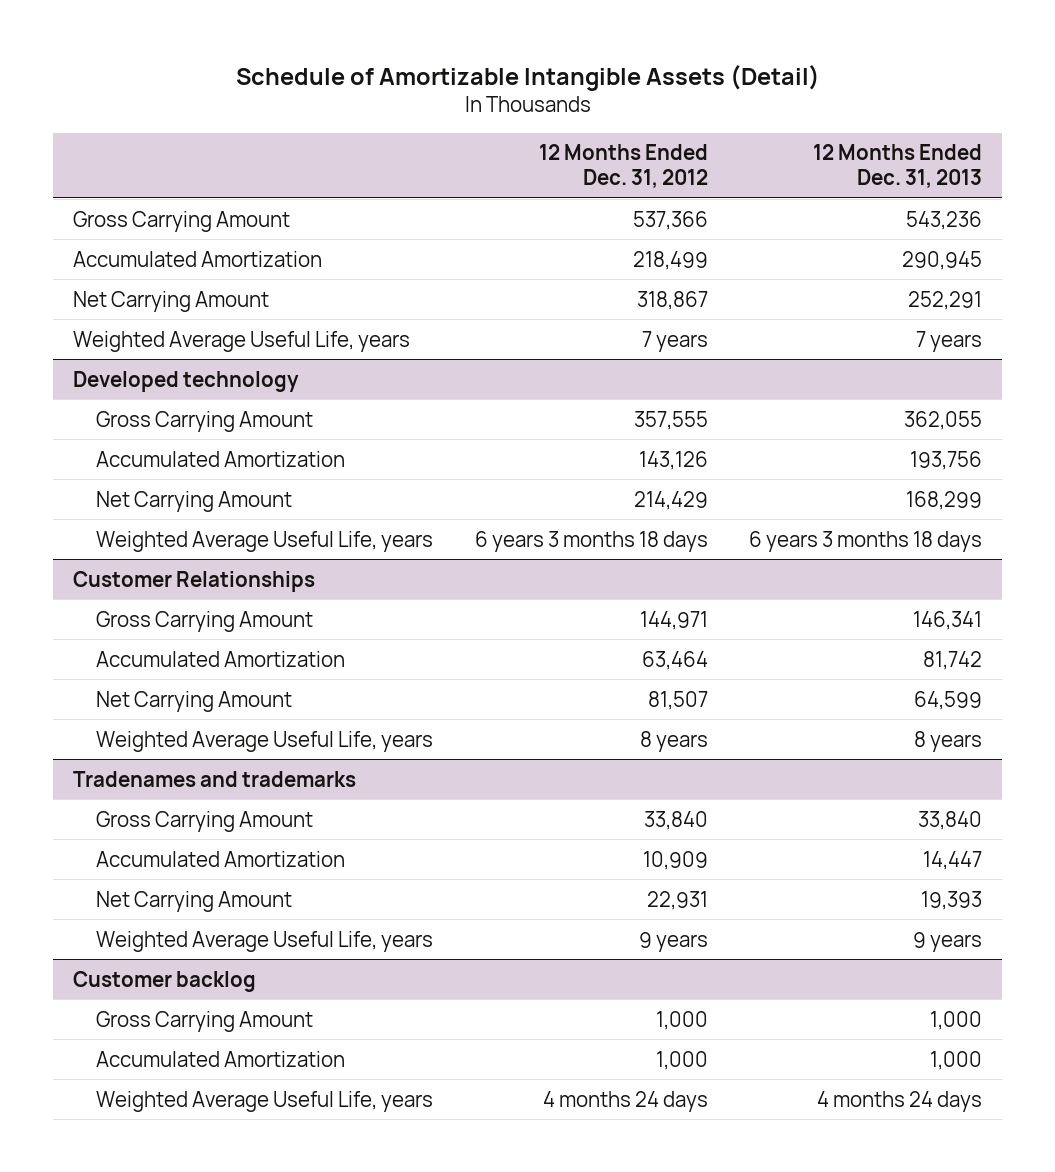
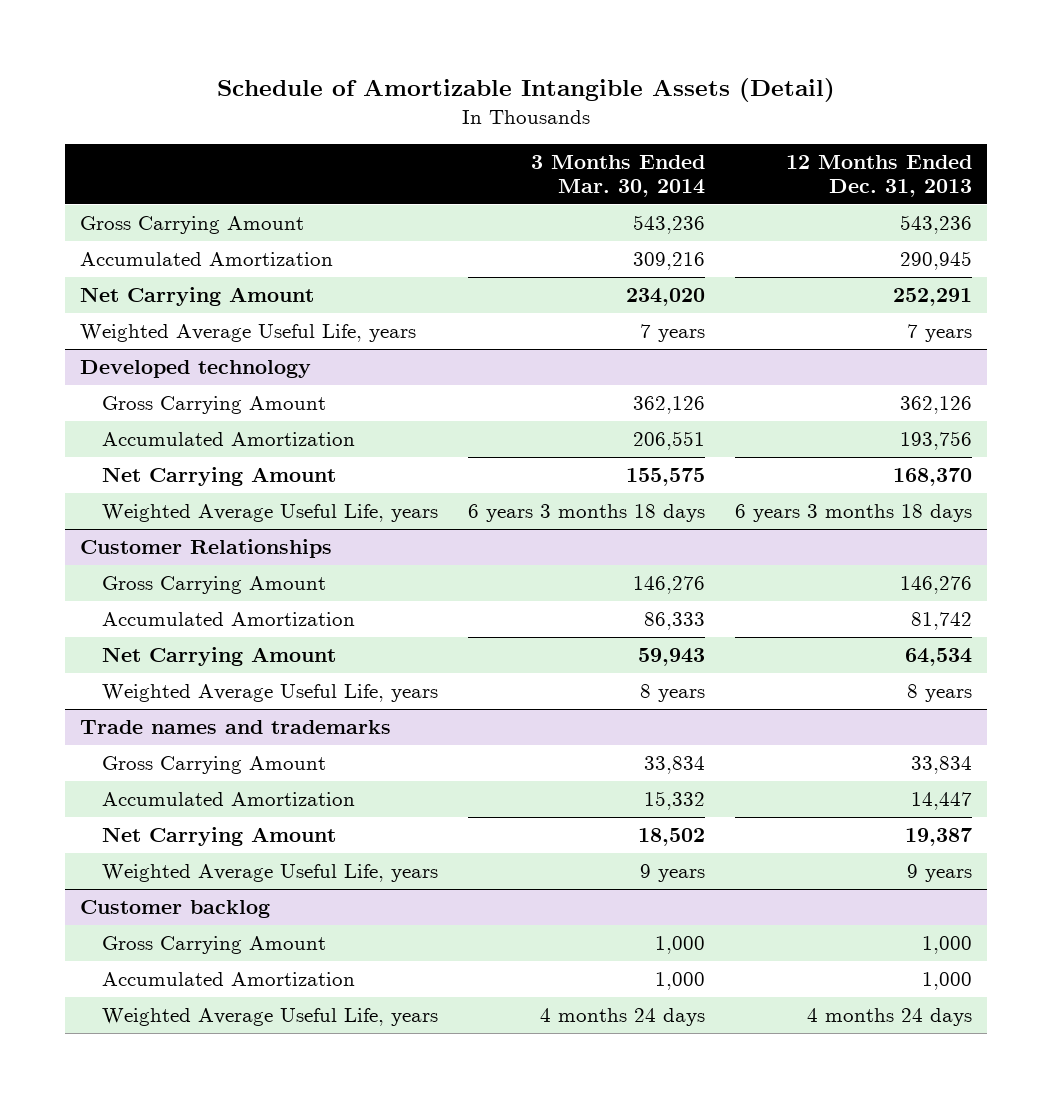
- | 12 Months Ended Dec. 31, 2012 | 12 Months Ended Dec. 31, 2013
+ | 3 Months Ended Mar. 30, 2014 | 12 Months Ended Dec. 31, 2013
@ Developed technology
- Gross Carrying Amount | 357,555 | 362,055
+ Gross Carrying Amount | 362,126 | 362,126
- Net Carrying Amount | 214,429 | 168,299
+ Net Carrying Amount | 155,575 | 168,370
@ Customer Relationships
- Gross Carrying Amount | 144,971 | 146,341
+ Gross Carrying Amount | 146,276 | 146,276
- Net Carrying Amount | 81,507 | 64,599
+ Net Carrying Amount | 59,943 | 64,534
- Tradenames and trademarks
- Gross Carrying Amount | 33,840 | 33,840
+ Trade names and trademarks
+ Gross Carrying Amount | 33,834 | 33,834
- Net Carrying Amount | 22,931 | 19,393
+ Net Carrying Amount | 18,502 | 19,387

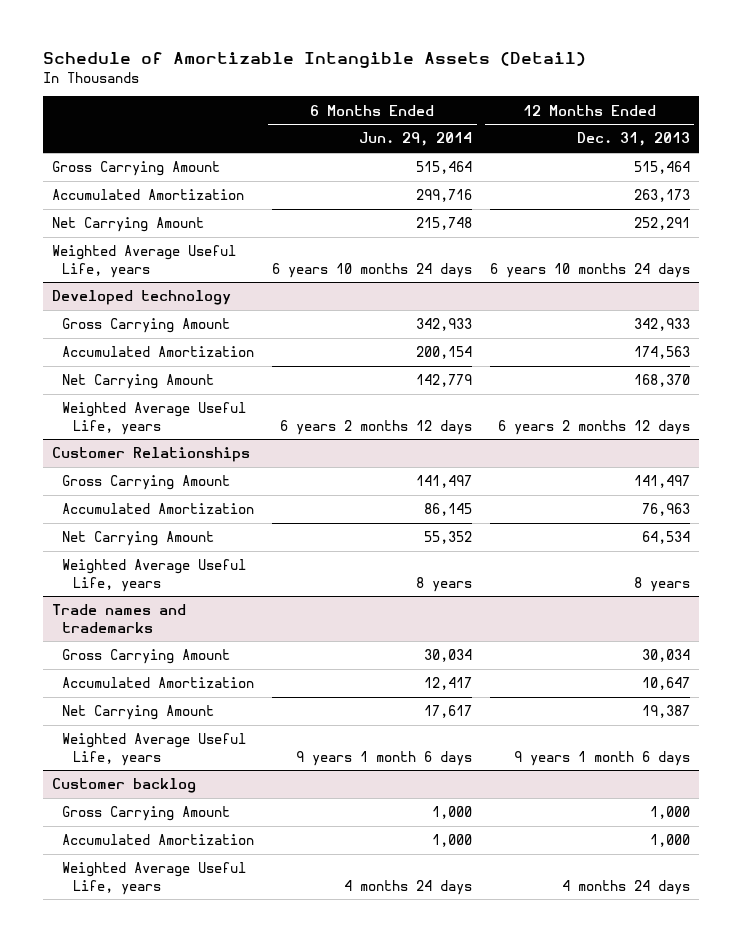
- | 3 Months Ended Mar. 30, 2014 | 12 Months Ended Dec. 31, 2013
+ | 6 Months Ended Jun. 29, 2014 | 12 Months Ended Dec. 31, 2013
- Gross Carrying Amount | 543,236 | 543,236
- Accumulated Amortization | 309,216 | 290,945
+ Gross Carrying Amount | 515,464 | 515,464
+ Accumulated Amortization | 299,716 | 263,173
- Weighted Average Useful Life, years | 7 years | 7 years
+ Weighted Average Useful Life, years | 6 years 10 months 24 days | 6 years 10 months 24 days
@ Developed technology
- Gross Carrying Amount | 362,126 | 362,126
- Accumulated Amortization | 206,551 | 193,756
+ Gross Carrying Amount | 342,933 | 342,933
+ Accumulated Amortization | 200,154 | 174,563
- Weighted Average Useful Life, years | 6 years 3 months 18 days | 6 years 3 months 18 days
+ Weighted Average Useful Life, years | 6 years 2 months 12 days | 6 years 2 months 12 days
@ Customer Relationships
- Gross Carrying Amount | 146,276 | 146,276
- Accumulated Amortization | 86,333 | 81,742
+ Gross Carrying Amount | 141,497 | 141,497
+ Accumulated Amortization | 86,145 | 76,963
@ Trade names and trademarks
- Gross Carrying Amount | 33,834 | 33,834
- Accumulated Amortization | 15,332 | 14,447
+ Gross Carrying Amount | 30,034 | 30,034
+ Accumulated Amortization | 12,417 | 10,647
- Weighted Average Useful Life, years | 9 years | 9 years
+ Weighted Average Useful Life, years | 9 years 1 month 6 days | 9 years 1 month 6 days

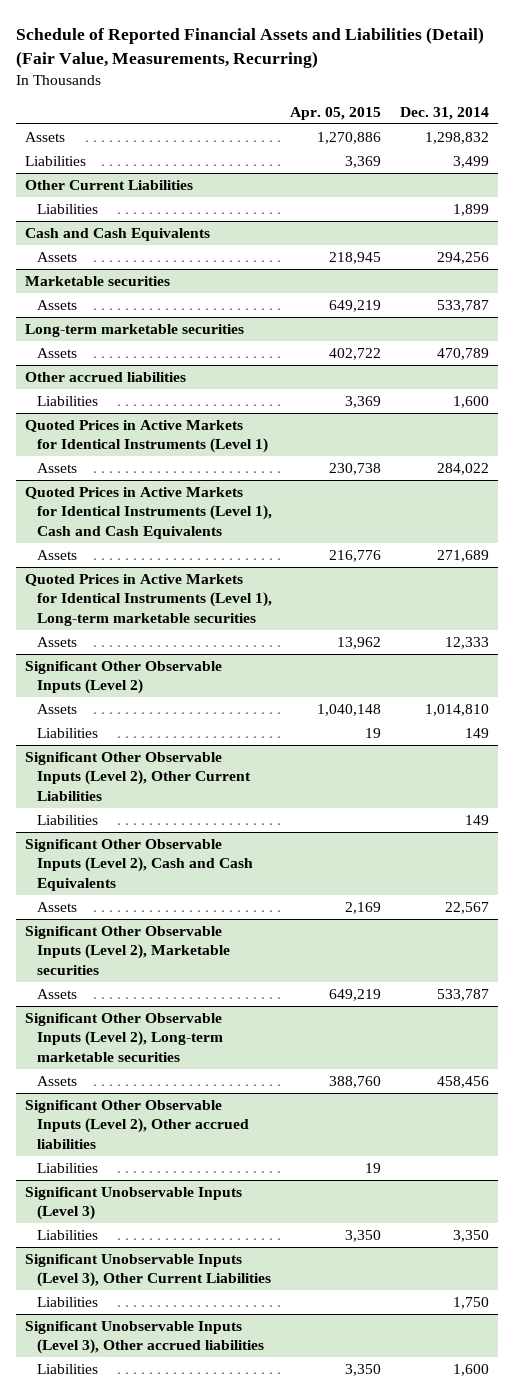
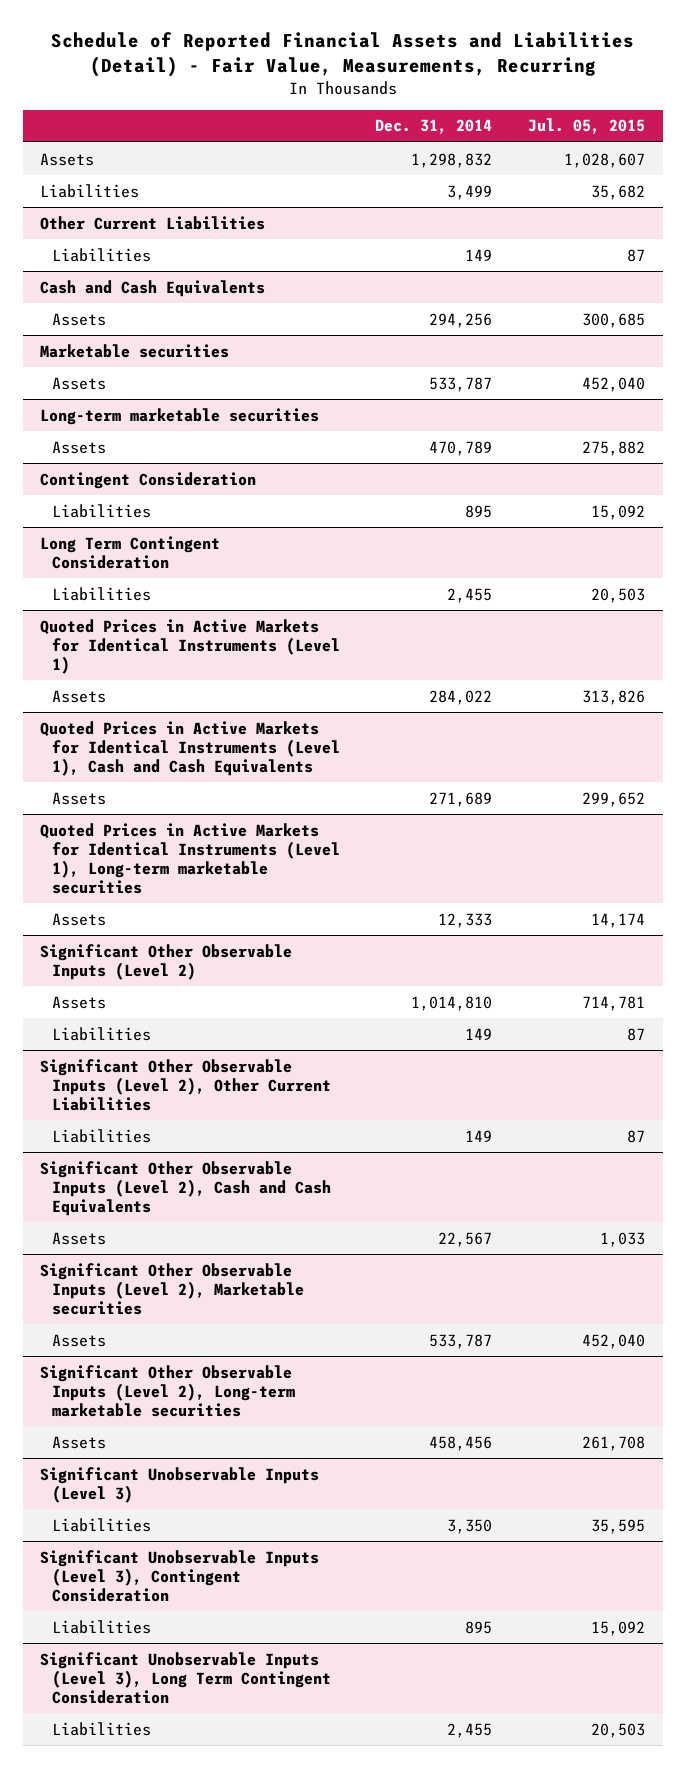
- Schedule of Reported Financial Assets and Liabilities (Detail) (Fair Value, Measurements, Recurring)
+ Schedule of Reported Financial Assets and Liabilities (Detail) - Fair Value, Measurements, Recurring
- | Apr. 05, 2015 | Dec. 31, 2014
+ | Dec. 31, 2014 | Jul. 05, 2015
@ Other Current Liabilities
- Liabilities | | 1,899
+ Liabilities | 149 | 87
- Other accrued liabilities
- Liabilities | 3,369 | 1,600
+ Contingent Consideration
+ Liabilities | 895 | 15,092
+ Long Term Contingent Consideration
+ Liabilities | 2,455 | 20,503
- Significant Other Observable Inputs (Level 2), Other accrued liabilities
- Liabilities | 19 |
- Significant Unobservable Inputs (Level 3), Other Current Liabilities
- Liabilities | | 1,750
- Significant Unobservable Inputs (Level 3), Other accrued liabilities
- Liabilities | 3,350 | 1,600
+ Significant Unobservable Inputs (Level 3), Contingent Consideration
+ Liabilities | 895 | 15,092
+ Significant Unobservable Inputs (Level 3), Long Term Contingent Consideration
+ Liabilities | 2,455 | 20,503

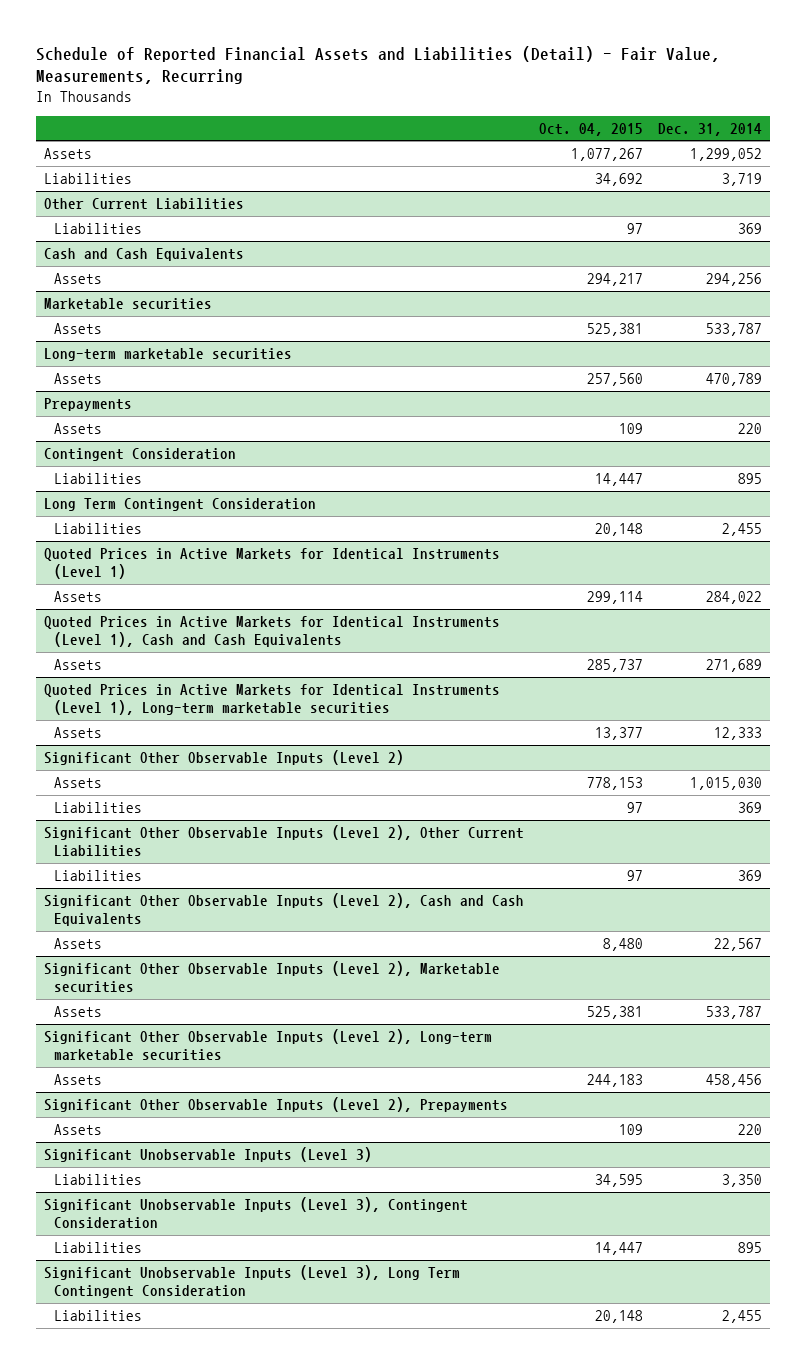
- | Dec. 31, 2014 | Jul. 05, 2015
+ | Oct. 04, 2015 | Dec. 31, 2014
- Assets | 1,298,832 | 1,028,607
- Liabilities | 3,499 | 35,682
+ Assets | 1,077,267 | 1,299,052
+ Liabilities | 34,692 | 3,719
@ Other Current Liabilities
- Liabilities | 149 | 87
+ Liabilities | 97 | 369
+ Prepayments
+ Assets | 109 | 220
@ Significant Other Observable Inputs (Level 2)
- Assets | 1,014,810 | 714,781
- Liabilities | 149 | 87
+ Assets | 778,153 | 1,015,030
+ Liabilities | 97 | 369
@ Significant Other Observable Inputs (Level 2), Other Current Liabilities
- Liabilities | 149 | 87
+ Liabilities | 97 | 369
+ Significant Other Observable Inputs (Level 2), Prepayments
+ Assets | 109 | 220

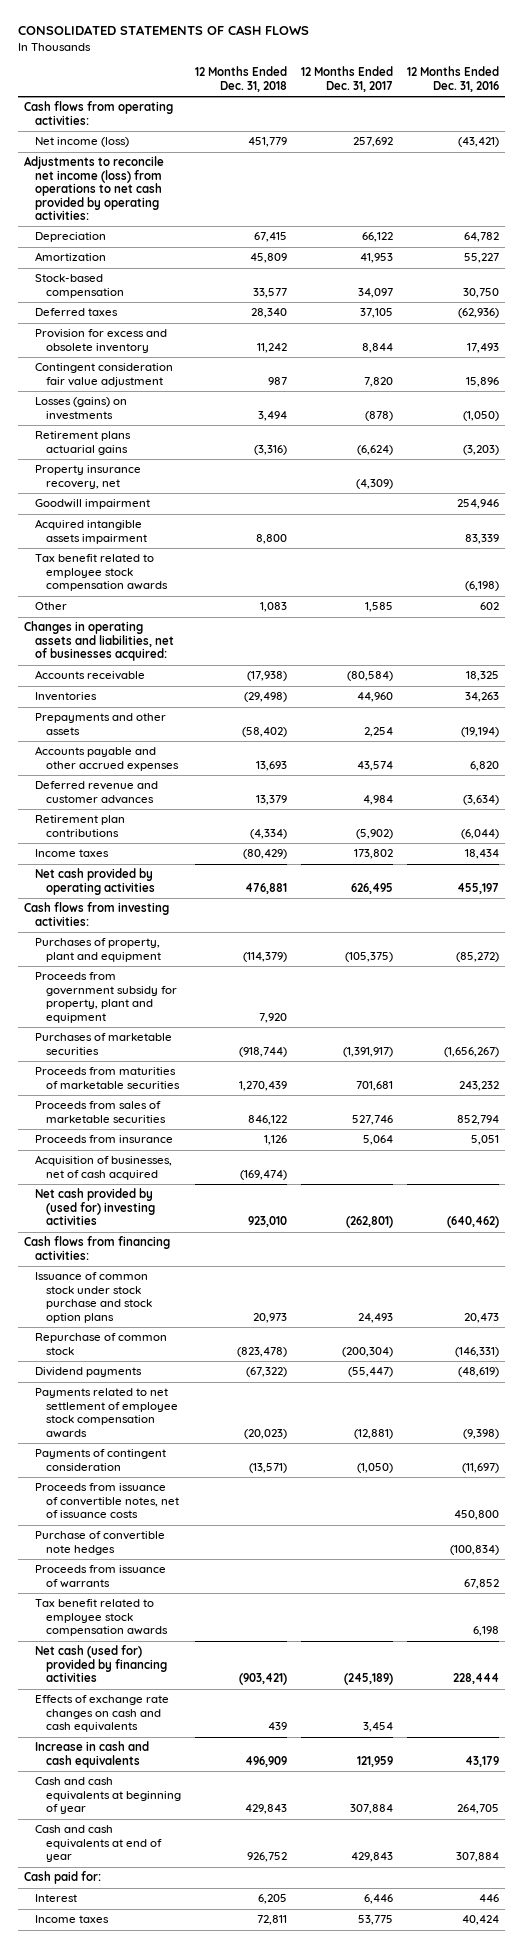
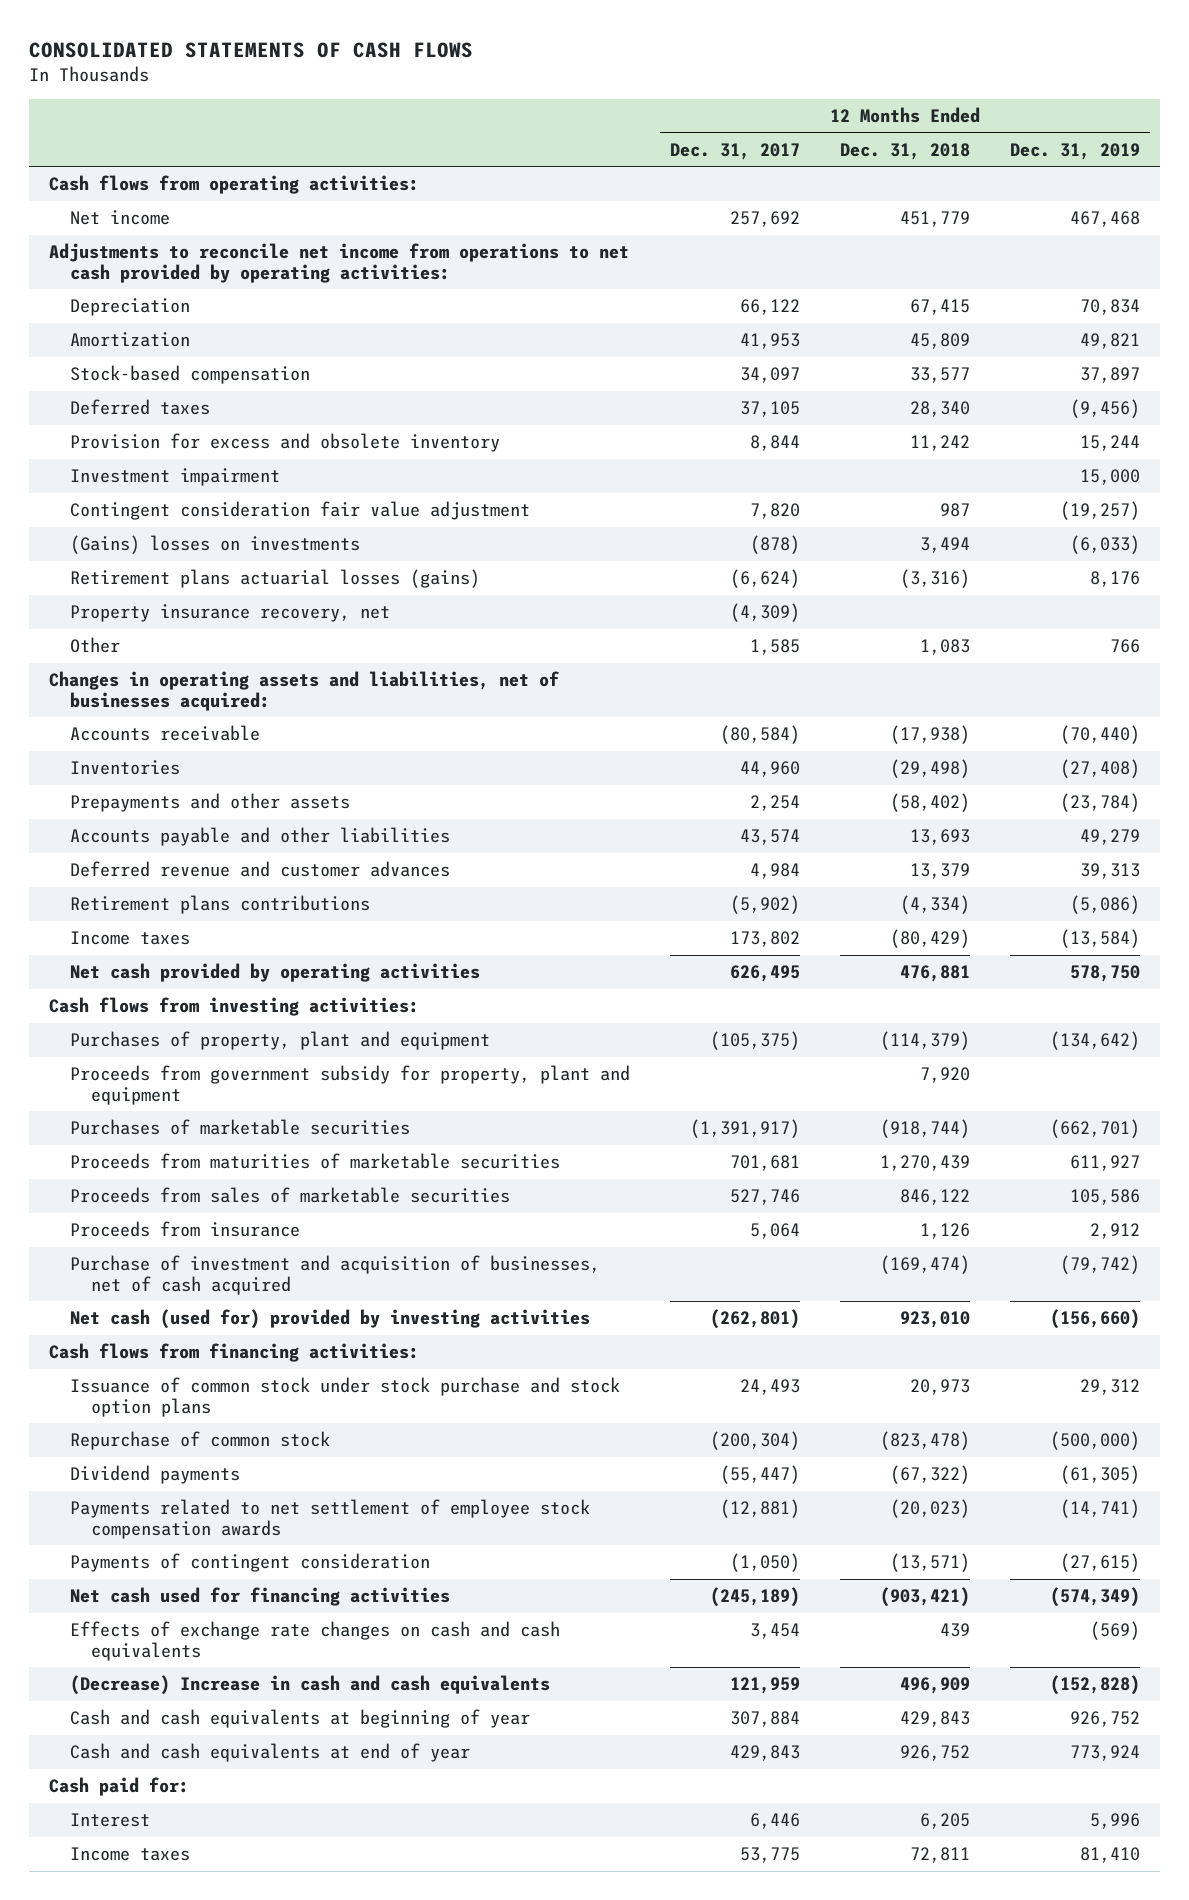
- | 12 Months Ended Dec. 31, 2018 | 12 Months Ended Dec. 31, 2017 | 12 Months Ended Dec. 31, 2016
+ | 12 Months Ended Dec. 31, 2017 | 12 Months Ended Dec. 31, 2018 | 12 Months Ended Dec. 31, 2019
- Net income (loss) | 451,779 | 257,692 | (43,421)
- Adjustments to reconcile net income (loss) from operations to net cash provided by operating activities:
+ Net income | 257,692 | 451,779 | 467,468
+ Adjustments to reconcile net income from operations to net cash provided by operating activities:
+ Investment impairment | | | 15,000
- Losses (gains) on investments | 3,494 | (878) | (1,050)
- Retirement plans actuarial gains | (3,316) | (6,624) | (3,203)
+ (Gains) losses on investments | (878) | 3,494 | (6,033)
+ Retirement plans actuarial losses (gains) | (6,624) | (3,316) | 8,176
- Goodwill impairment | | | 254,946
- Acquired intangible assets impairment | 8,800 | | 83,339
- Tax benefit related to employee stock compensation awards | | | (6,198)
- Accounts payable and other accrued expenses | 13,693 | 43,574 | 6,820
+ Accounts payable and other liabilities | 43,574 | 13,693 | 49,279
- Retirement plan contributions | (4,334) | (5,902) | (6,044)
+ Retirement plans contributions | (5,902) | (4,334) | (5,086)
- Acquisition of businesses, net of cash acquired | (169,474) | |
- Net cash provided by (used for) investing activities | 923,010 | (262,801) | (640,462)
+ Purchase of investment and acquisition of businesses, net of cash acquired | | (169,474) | (79,742)
+ Net cash (used for) provided by investing activities | (262,801) | 923,010 | (156,660)
- Proceeds from issuance of convertible notes, net of issuance costs | | | 450,800
- Purchase of convertible note hedges | | | (100,834)
- Proceeds from issuance of warrants | | | 67,852
- Tax benefit related to employee stock compensation awards | | | 6,198
- Net cash (used for) provided by financing activities | (903,421) | (245,189) | 228,444
+ Net cash used for financing activities | (245,189) | (903,421) | (574,349)
- Increase in cash and cash equivalents | 496,909 | 121,959 | 43,179
+ (Decrease) Increase in cash and cash equivalents | 121,959 | 496,909 | (152,828)

